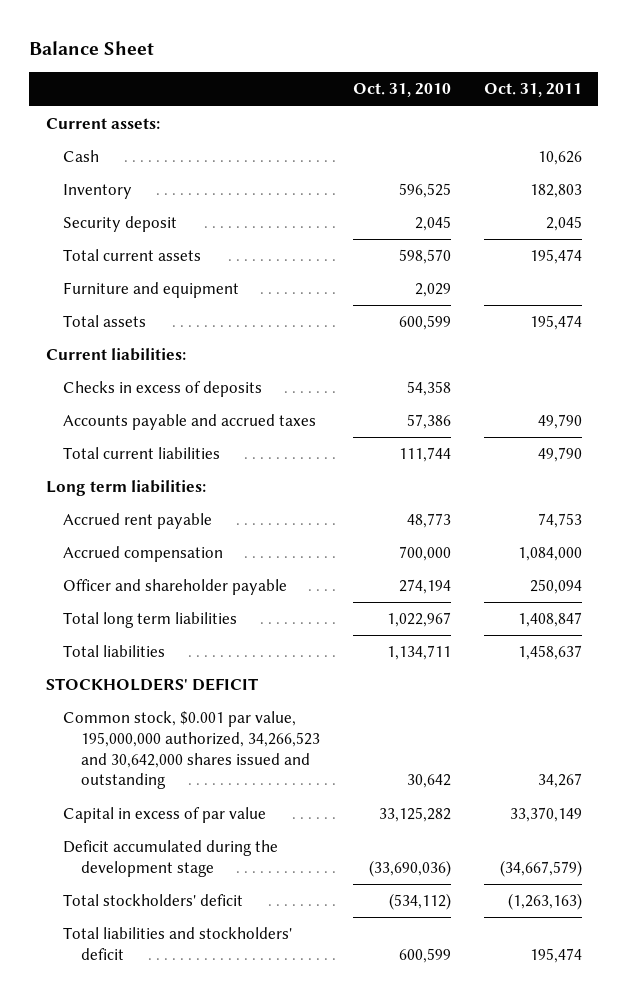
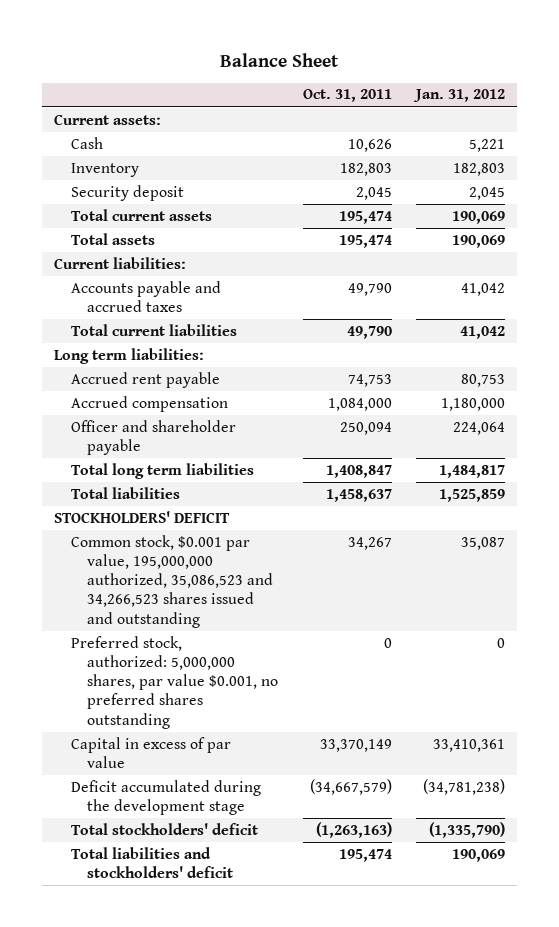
- | Oct. 31, 2010 | Oct. 31, 2011
+ | Oct. 31, 2011 | Jan. 31, 2012
- Furniture and equipment | 2,029 |
- Checks in excess of deposits | 54,358 |
- Common stock, $0.001 par value, 195,000,000 authorized, 34,266,523 and 30,642,000 shares issued and outstanding | 30,642 | 34,267
+ Common stock, $0.001 par value, 195,000,000 authorized, 35,086,523 and 34,266,523 shares issued and outstanding | 34,267 | 35,087
+ Preferred stock, authorized: 5,000,000 shares, par value $0.001, no preferred shares outstanding | 0 | 0

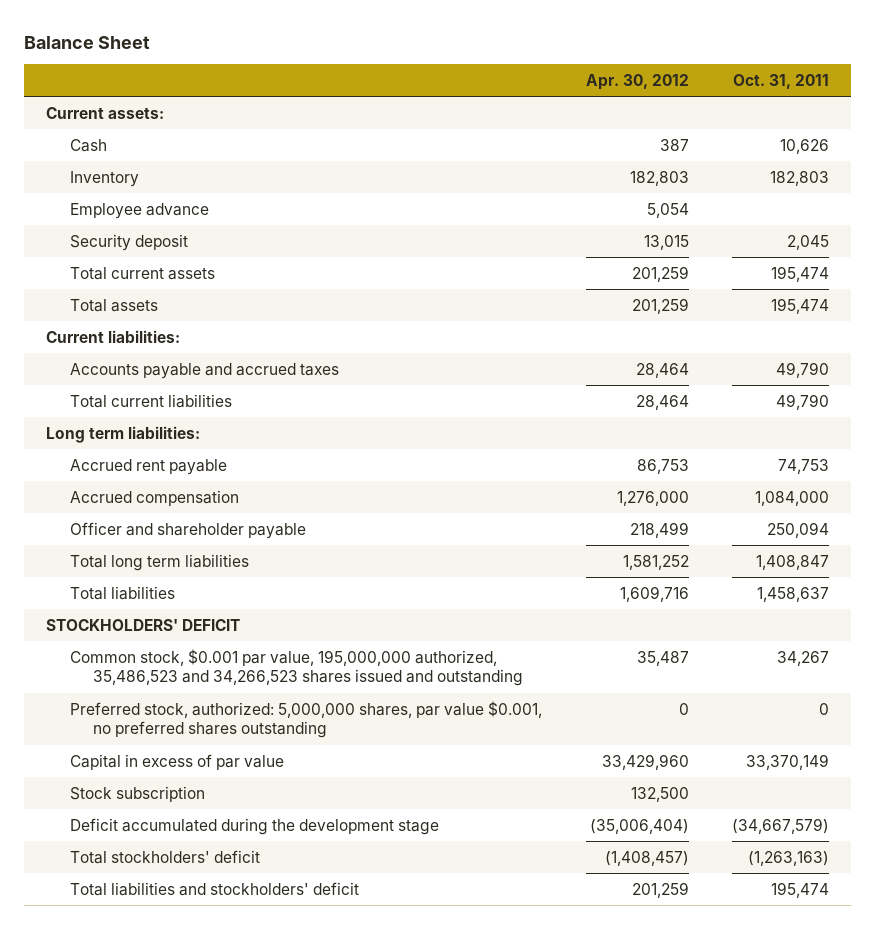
- | Oct. 31, 2011 | Jan. 31, 2012
+ | Apr. 30, 2012 | Oct. 31, 2011
+ Employee advance | 5,054 |
- Common stock, $0.001 par value, 195,000,000 authorized, 35,086,523 and 34,266,523 shares issued and outstanding | 34,267 | 35,087
+ Common stock, $0.001 par value, 195,000,000 authorized, 35,486,523 and 34,266,523 shares issued and outstanding | 35,487 | 34,267
+ Stock subscription | 132,500 |

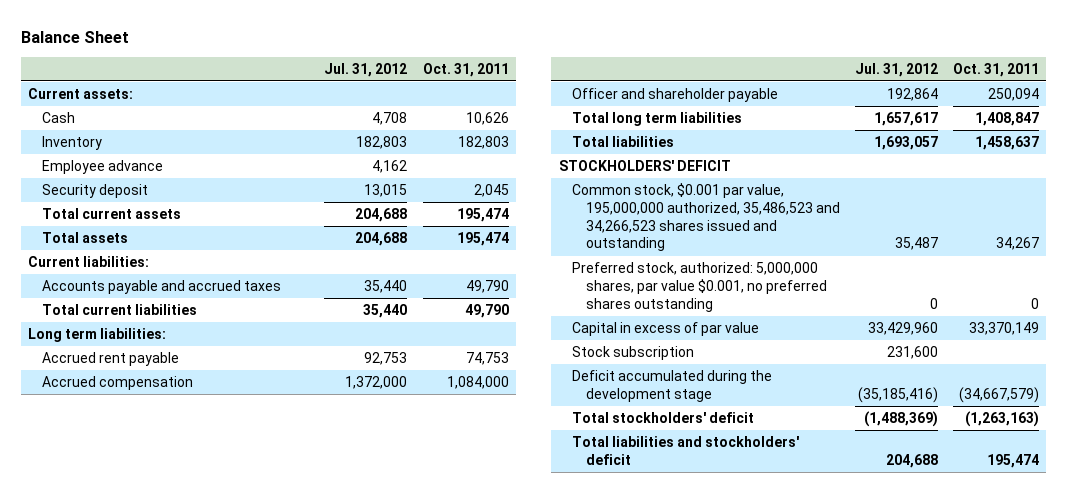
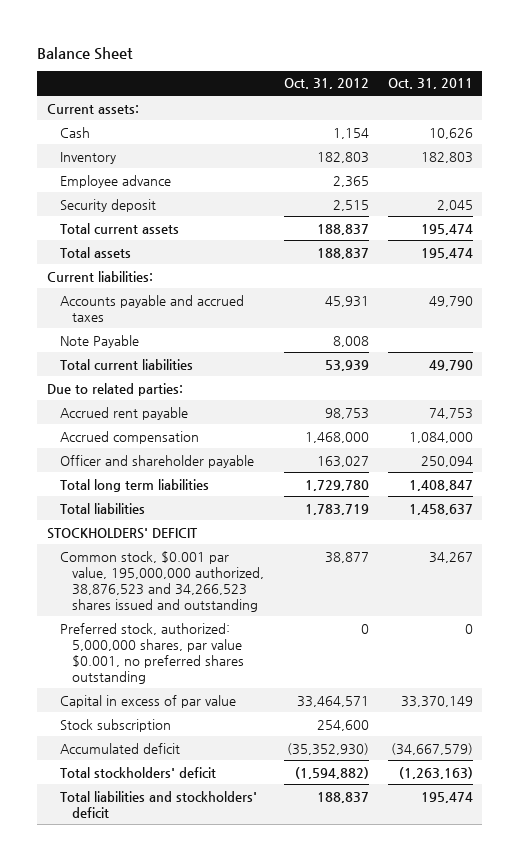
- | Jul. 31, 2012 | Oct. 31, 2011
+ | Oct. 31, 2012 | Oct. 31, 2011
+ Note Payable | 8,008 |
- Long term liabilities:
+ Due to related parties:
- Common stock, $0.001 par value, 195,000,000 authorized, 35,486,523 and 34,266,523 shares issued and outstanding | 35,487 | 34,267
+ Common stock, $0.001 par value, 195,000,000 authorized, 38,876,523 and 34,266,523 shares issued and outstanding | 38,877 | 34,267
- Deficit accumulated during the development stage | (35,185,416) | (34,667,579)
+ Accumulated deficit | (35,352,930) | (34,667,579)

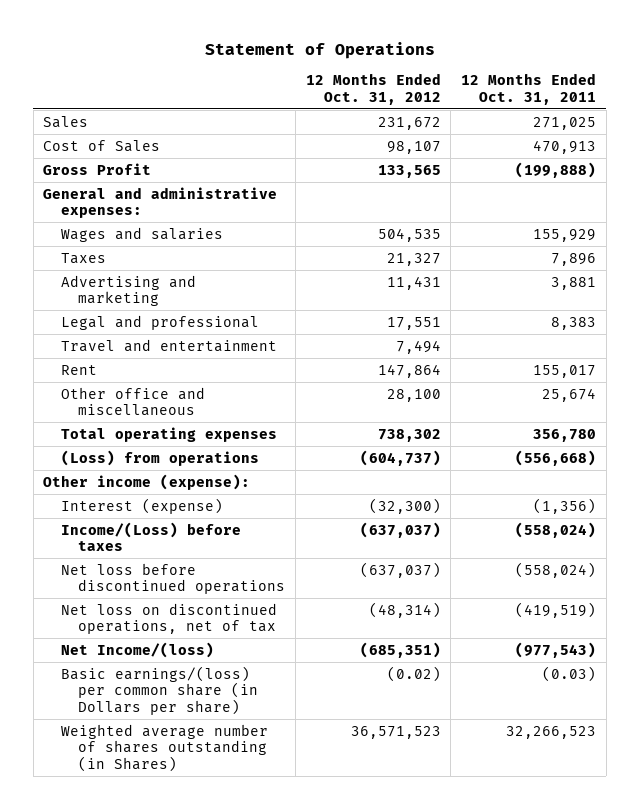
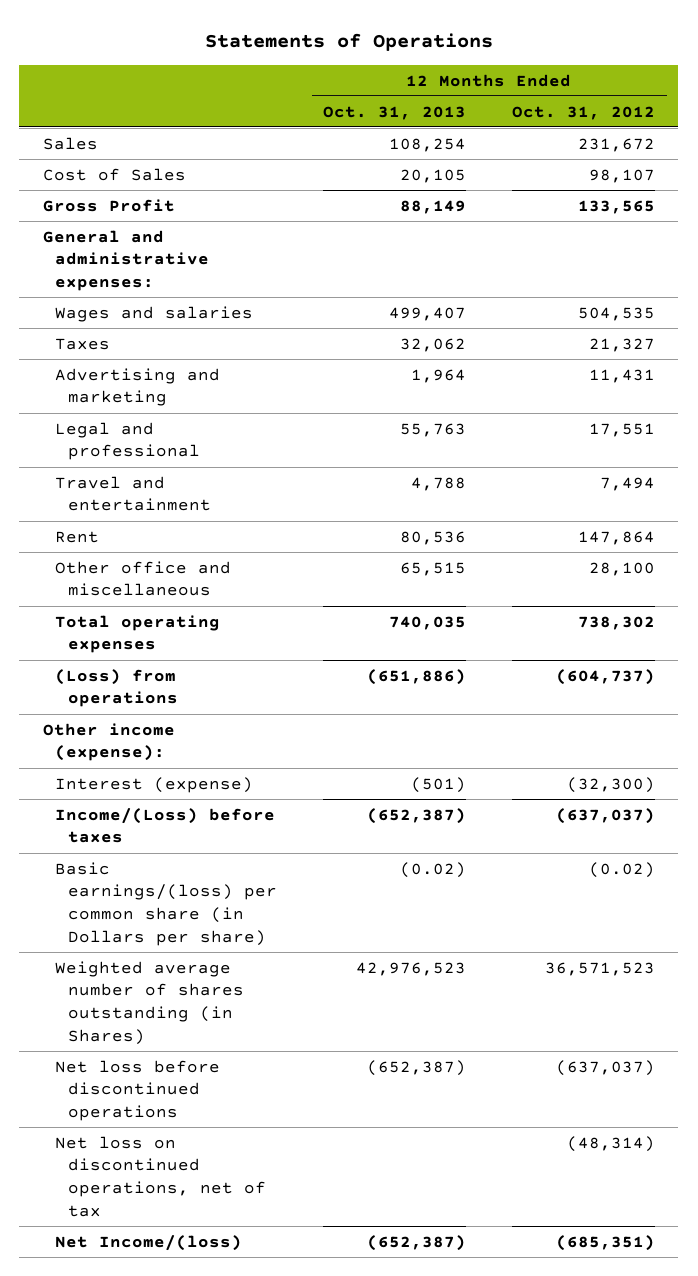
- Statement of Operations
+ Statements of Operations
- | 12 Months Ended Oct. 31, 2012 | 12 Months Ended Oct. 31, 2011
+ | 12 Months Ended Oct. 31, 2013 | 12 Months Ended Oct. 31, 2012
moved up: Basic earnings/(loss) per common share (in Dollars per share) | (0.02) | (0.02)
moved up: Weighted average number of shares outstanding (in Shares) | 42,976,523 | 36,571,523

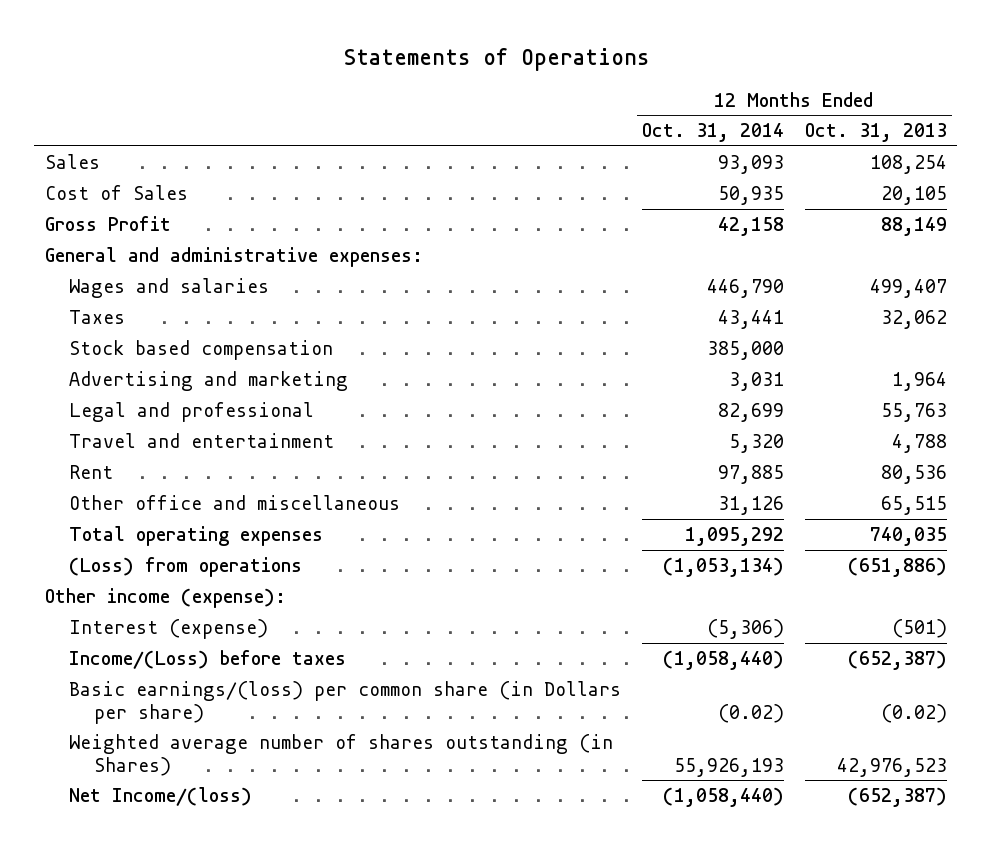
- | 12 Months Ended Oct. 31, 2013 | 12 Months Ended Oct. 31, 2012
+ | 12 Months Ended Oct. 31, 2014 | 12 Months Ended Oct. 31, 2013
+ Stock based compensation | 385,000 |
- Net loss before discontinued operations | (652,387) | (637,037)
- Net loss on discontinued operations, net of tax | | (48,314)

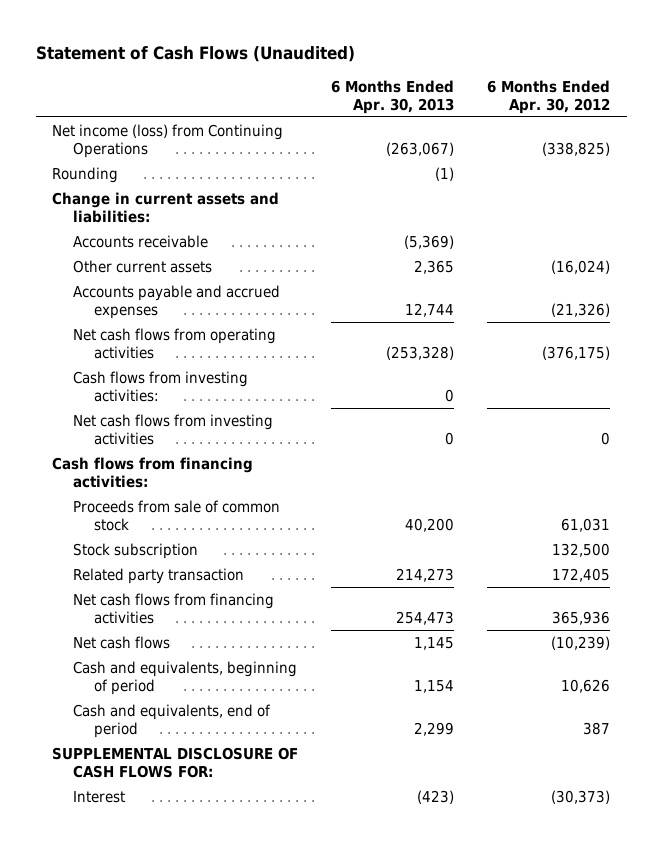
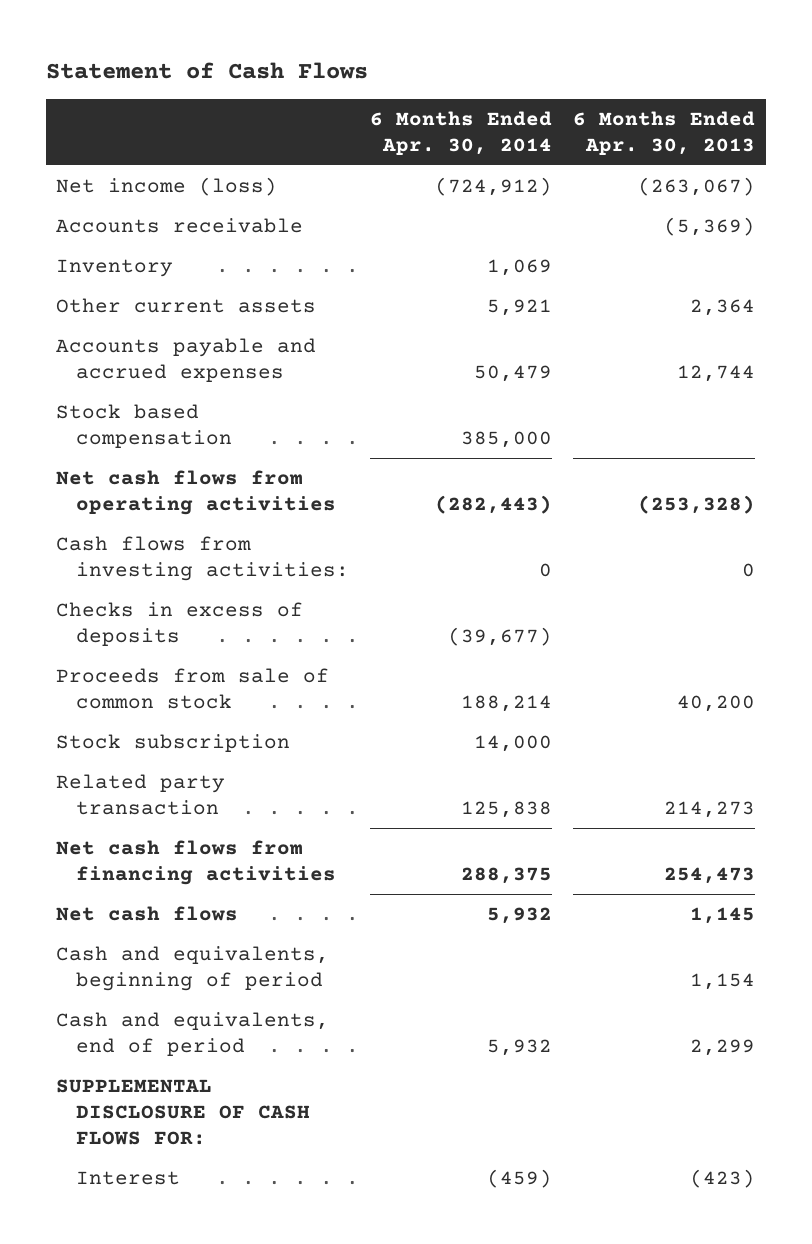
- Statement of Cash Flows (Unaudited)
+ Statement of Cash Flows
- | 6 Months Ended Apr. 30, 2013 | 6 Months Ended Apr. 30, 2012
+ | 6 Months Ended Apr. 30, 2014 | 6 Months Ended Apr. 30, 2013
- Net income (loss) from Continuing Operations | (263,067) | (338,825)
- Rounding | (1) |
- Change in current assets and liabilities:
+ Net income (loss) | (724,912) | (263,067)
- Other current assets | 2,365 | (16,024)
+ Inventory | 1,069 |
+ Other current assets | 5,921 | 2,364
+ Stock based compensation | 385,000 |
- Net cash flows from investing activities | 0 | 0
- Cash flows from financing activities:
+ Checks in excess of deposits | (39,677) |

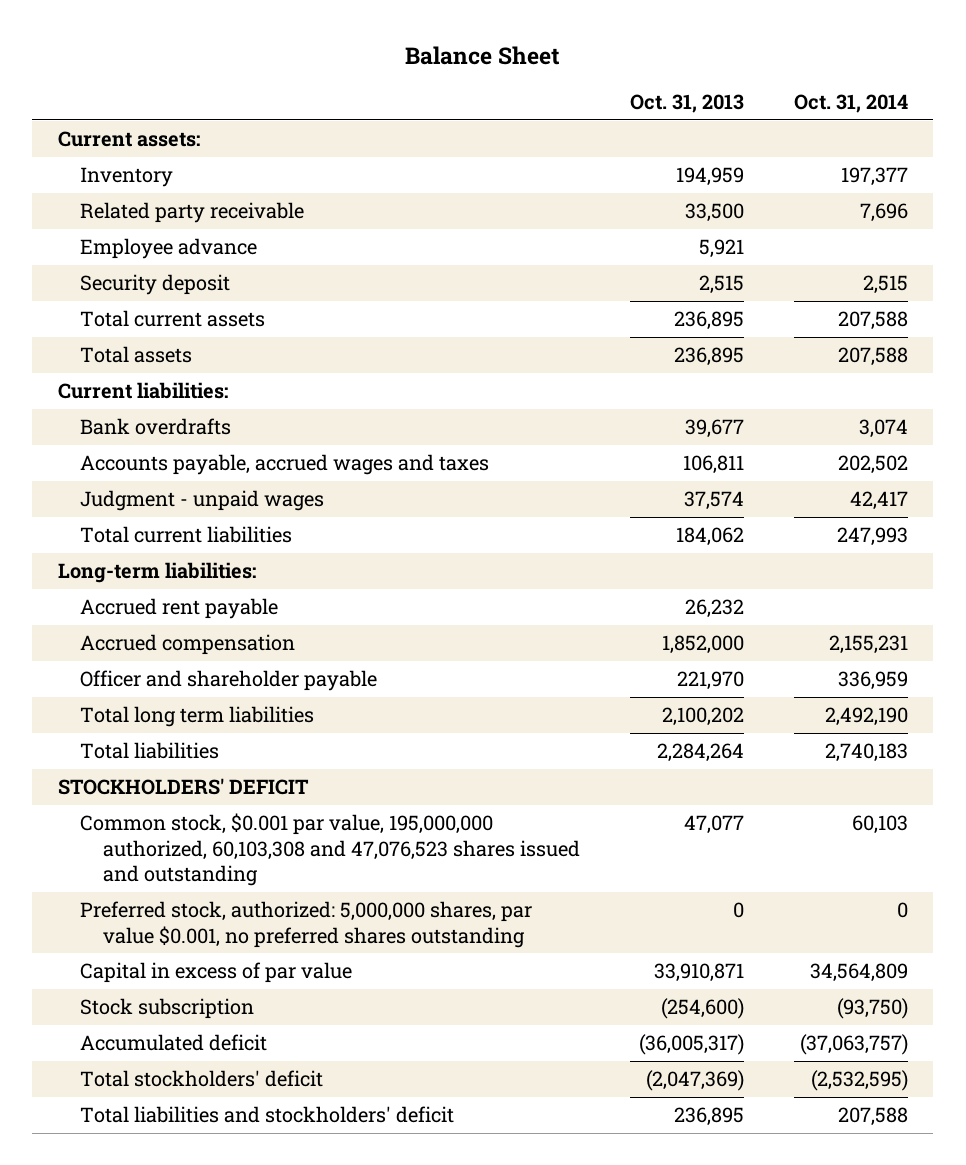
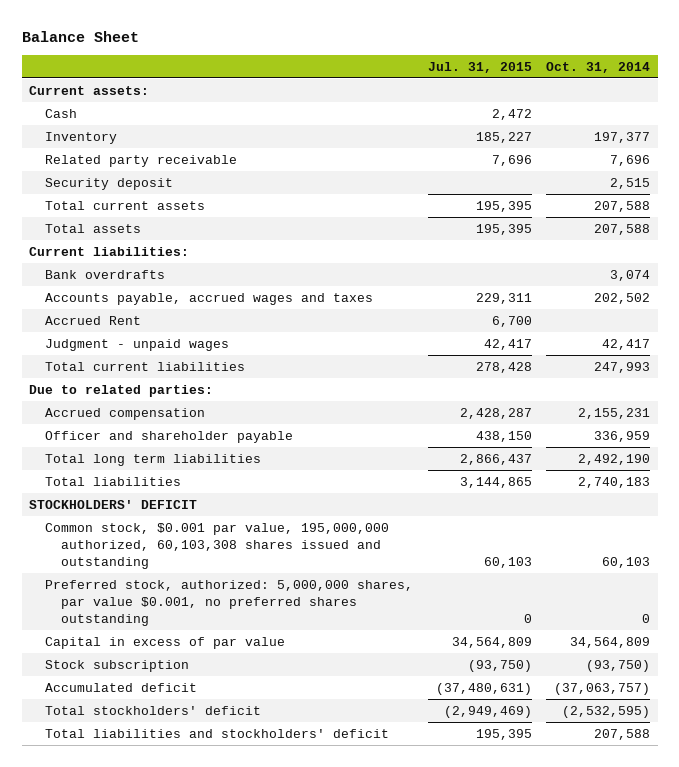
- | Oct. 31, 2013 | Oct. 31, 2014
+ | Jul. 31, 2015 | Oct. 31, 2014
+ Cash | 2,472 |
- Employee advance | 5,921 |
+ Accrued Rent | 6,700 |
- Long-term liabilities:
- Accrued rent payable | 26,232 |
+ Due to related parties:
- Common stock, $0.001 par value, 195,000,000 authorized, 60,103,308 and 47,076,523 shares issued and outstanding | 47,077 | 60,103
+ Common stock, $0.001 par value, 195,000,000 authorized, 60,103,308 shares issued and outstanding | 60,103 | 60,103

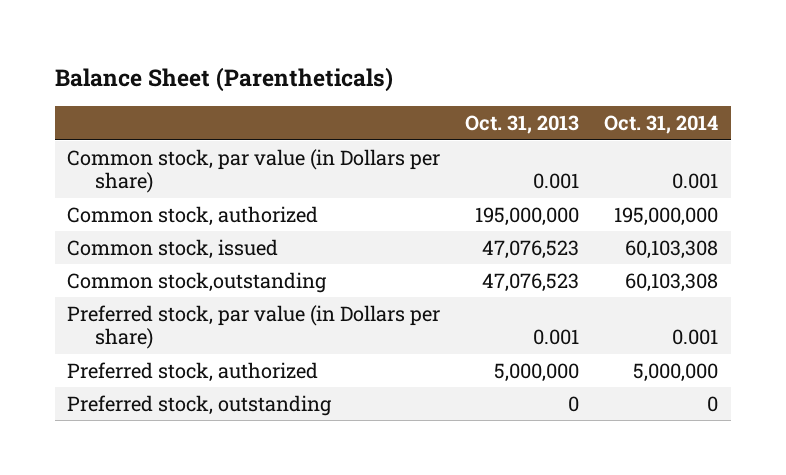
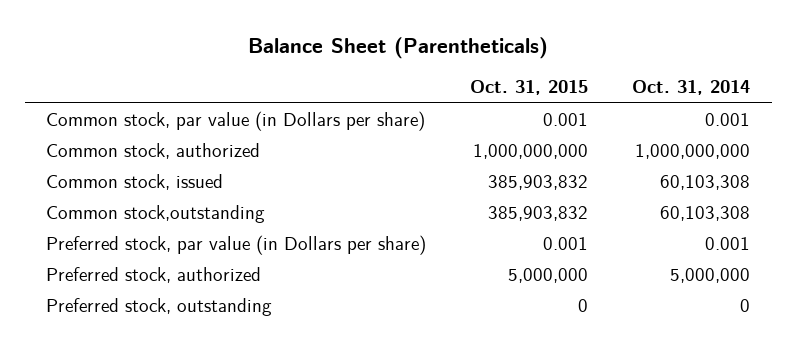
- | Oct. 31, 2013 | Oct. 31, 2014
+ | Oct. 31, 2015 | Oct. 31, 2014
- Common stock, authorized | 195,000,000 | 195,000,000
+ Common stock, authorized | 1,000,000,000 | 1,000,000,000

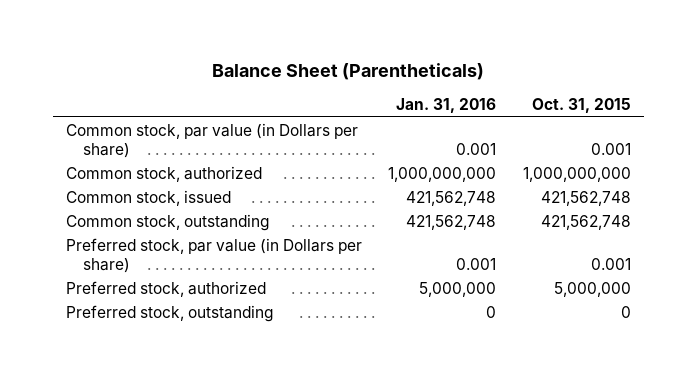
- | Oct. 31, 2015 | Oct. 31, 2014
+ | Jan. 31, 2016 | Oct. 31, 2015
- Common stock, issued | 385,903,832 | 60,103,308
- Common stock,outstanding | 385,903,832 | 60,103,308
+ Common stock, issued | 421,562,748 | 421,562,748
+ Common stock, outstanding | 421,562,748 | 421,562,748

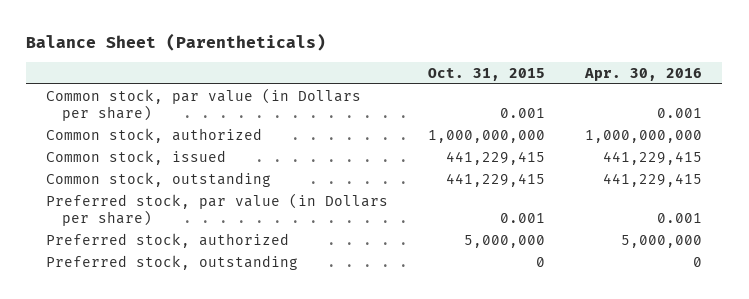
- | Jan. 31, 2016 | Oct. 31, 2015
+ | Oct. 31, 2015 | Apr. 30, 2016
- Common stock, issued | 421,562,748 | 421,562,748
- Common stock, outstanding | 421,562,748 | 421,562,748
+ Common stock, issued | 441,229,415 | 441,229,415
+ Common stock, outstanding | 441,229,415 | 441,229,415

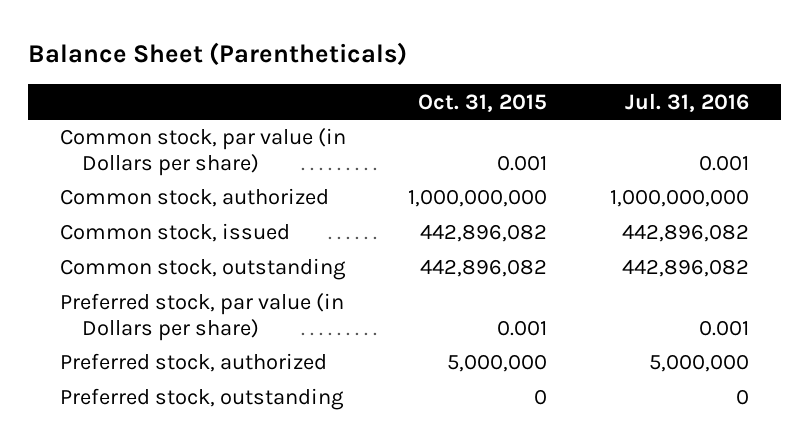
- | Oct. 31, 2015 | Apr. 30, 2016
+ | Oct. 31, 2015 | Jul. 31, 2016
- Common stock, issued | 441,229,415 | 441,229,415
- Common stock, outstanding | 441,229,415 | 441,229,415
+ Common stock, issued | 442,896,082 | 442,896,082
+ Common stock, outstanding | 442,896,082 | 442,896,082

